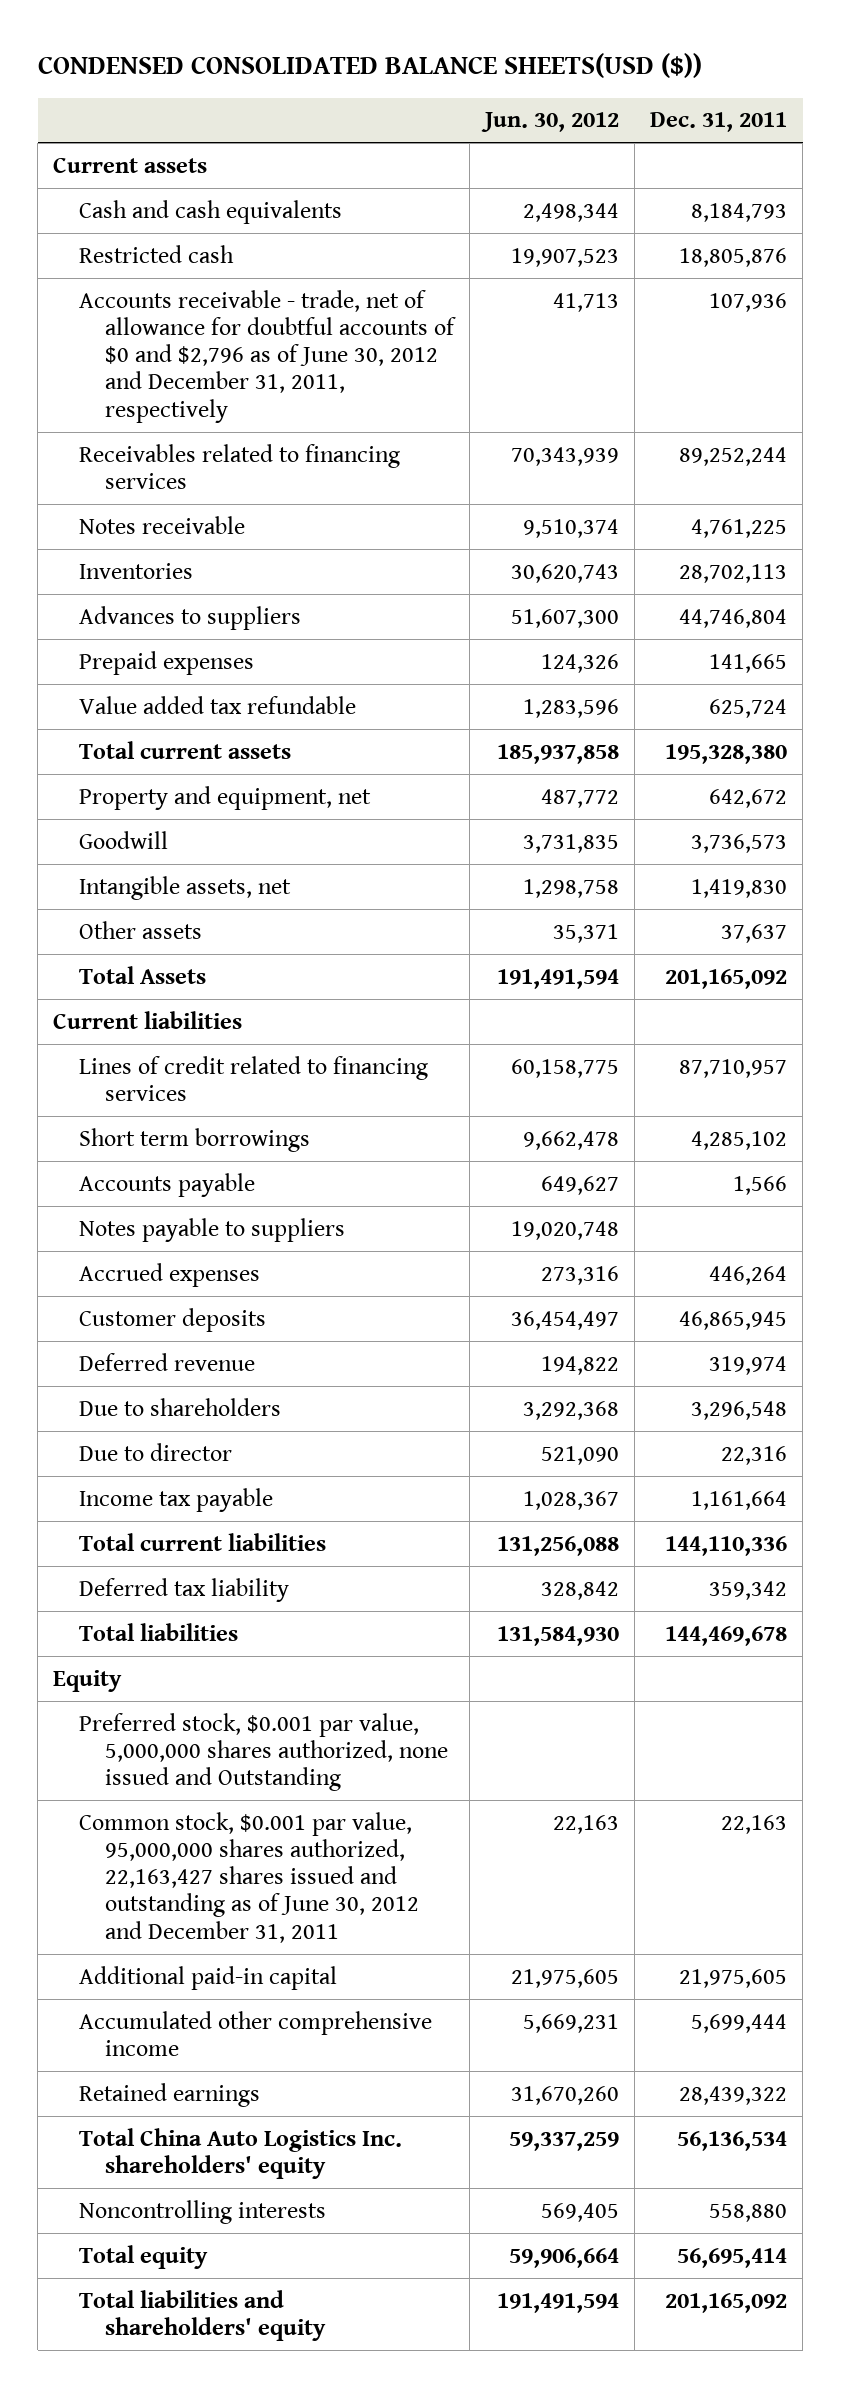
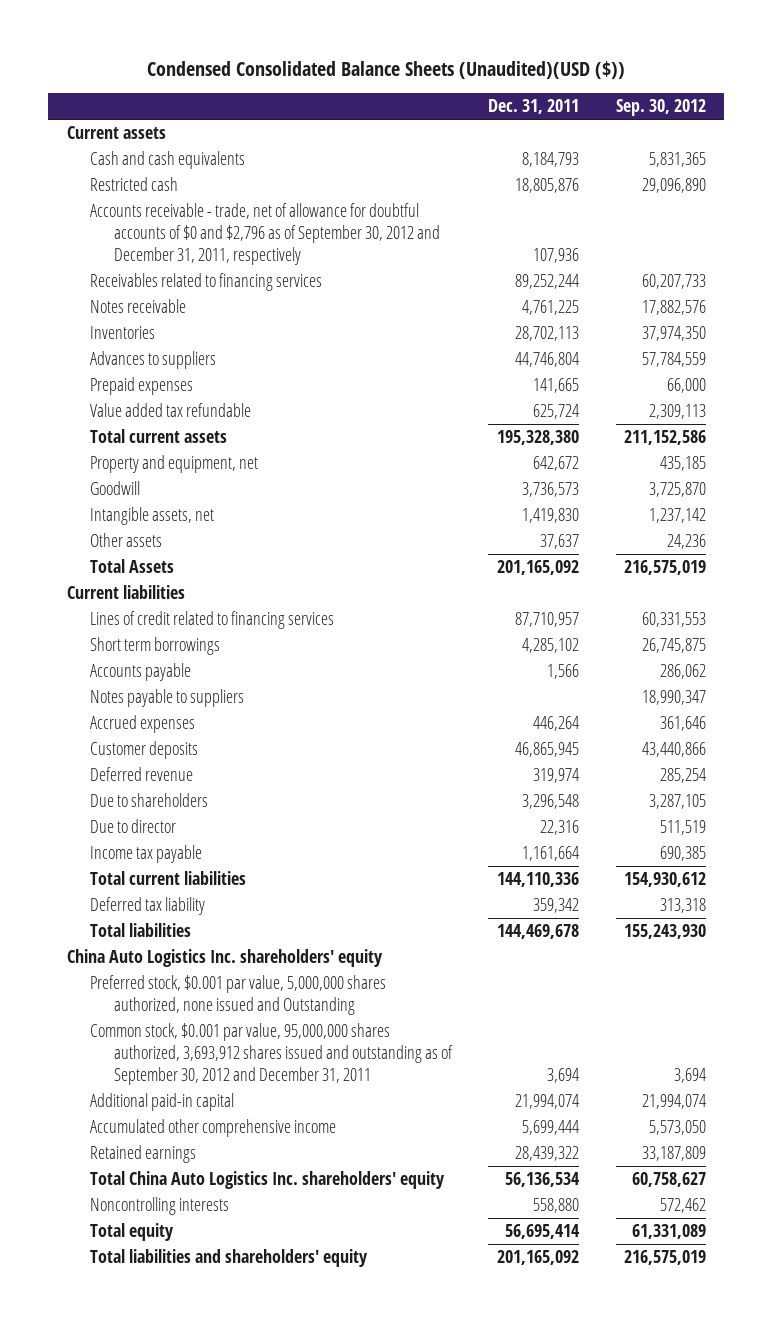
- CONDENSED CONSOLIDATED BALANCE SHEETS(USD ($))
+ Condensed Consolidated Balance Sheets (Unaudited)(USD ($))
- | Jun. 30, 2012 | Dec. 31, 2011
+ | Dec. 31, 2011 | Sep. 30, 2012
- Accounts receivable - trade, net of allowance for doubtful accounts of $0 and $2,796 as of June 30, 2012 and December 31, 2011, respectively | 41,713 | 107,936
+ Accounts receivable - trade, net of allowance for doubtful accounts of $0 and $2,796 as of September 30, 2012 and December 31, 2011, respectively | 107,936 |
- Equity
+ China Auto Logistics Inc. shareholders' equity
- Common stock, $0.001 par value, 95,000,000 shares authorized, 22,163,427 shares issued and outstanding as of June 30, 2012 and December 31, 2011 | 22,163 | 22,163
- Additional paid-in capital | 21,975,605 | 21,975,605
+ Common stock, $0.001 par value, 95,000,000 shares authorized, 3,693,912 shares issued and outstanding as of September 30, 2012 and December 31, 2011 | 3,694 | 3,694
+ Additional paid-in capital | 21,994,074 | 21,994,074

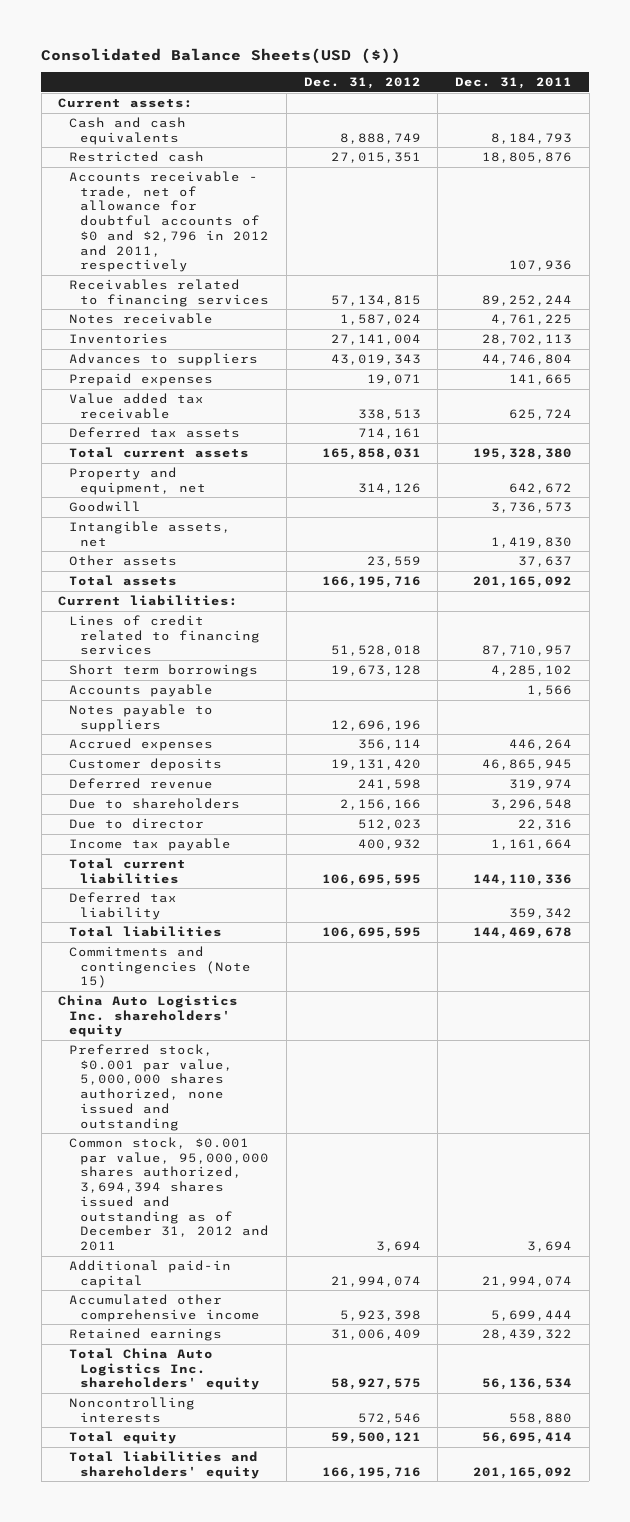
- Condensed Consolidated Balance Sheets (Unaudited)(USD ($))
+ Consolidated Balance Sheets(USD ($))
- | Dec. 31, 2011 | Sep. 30, 2012
+ | Dec. 31, 2012 | Dec. 31, 2011
- Current assets
+ Current assets:
- Accounts receivable - trade, net of allowance for doubtful accounts of $0 and $2,796 as of September 30, 2012 and December 31, 2011, respectively | 107,936 |
+ Accounts receivable - trade, net of allowance for doubtful accounts of $0 and $2,796 in 2012 and 2011, respectively | | 107,936
- Value added tax refundable | 625,724 | 2,309,113
+ Value added tax receivable | 338,513 | 625,724
+ Deferred tax assets | 714,161 |
- Total Assets | 201,165,092 | 216,575,019
- Current liabilities
+ Total assets | 166,195,716 | 201,165,092
+ Current liabilities:
+ Commitments and contingencies (Note 15)
- Preferred stock, $0.001 par value, 5,000,000 shares authorized, none issued and Outstanding
- Common stock, $0.001 par value, 95,000,000 shares authorized, 3,693,912 shares issued and outstanding as of September 30, 2012 and December 31, 2011 | 3,694 | 3,694
+ Preferred stock, $0.001 par value, 5,000,000 shares authorized, none issued and outstanding
+ Common stock, $0.001 par value, 95,000,000 shares authorized, 3,694,394 shares issued and outstanding as of December 31, 2012 and 2011 | 3,694 | 3,694

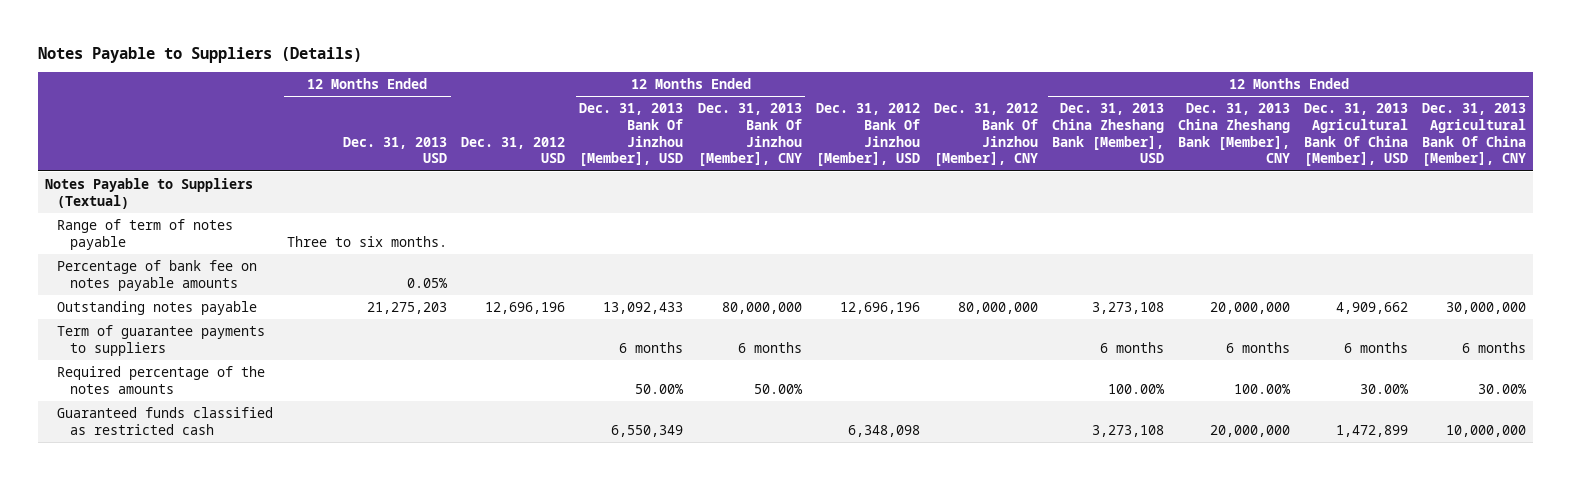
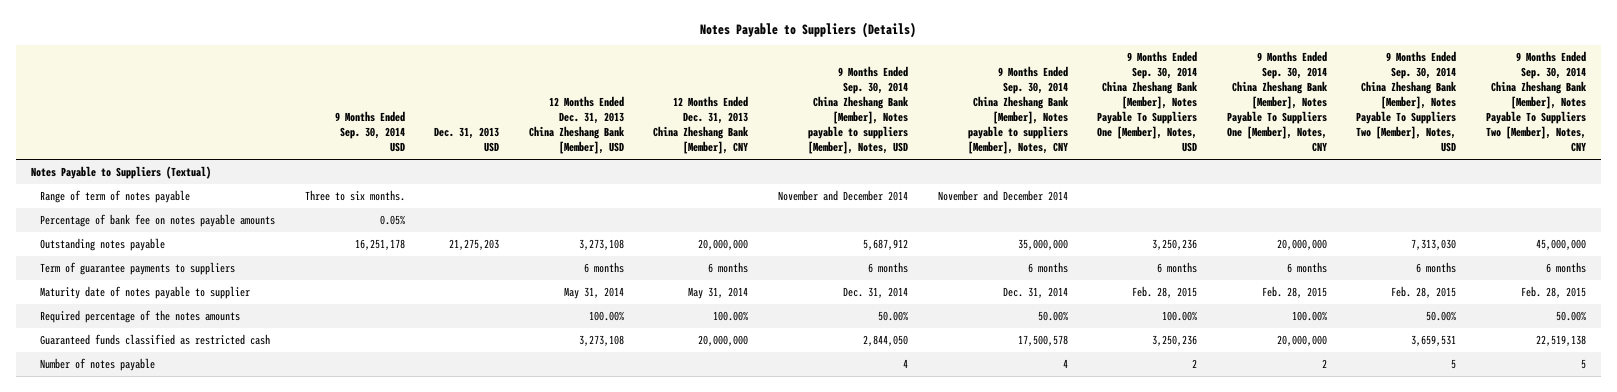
- | 12 Months Ended Dec. 31, 2013 USD | Dec. 31, 2012 USD | 12 Months Ended Dec. 31, 2013 Bank Of Jinzhou [Member], USD | 12 Months Ended Dec. 31, 2013 Bank Of Jinzhou [Member], CNY | Dec. 31, 2012 Bank Of Jinzhou [Member], USD | Dec. 31, 2012 Bank Of Jinzhou [Member], CNY | 12 Months Ended Dec. 31, 2013 China Zheshang Bank [Member], USD | 12 Months Ended Dec. 31, 2013 China Zheshang Bank [Member], CNY | 12 Months Ended Dec. 31, 2013 Agricultural Bank Of China [Member], USD | 12 Months Ended Dec. 31, 2013 Agricultural Bank Of China [Member], CNY
+ | 9 Months Ended Sep. 30, 2014 USD | Dec. 31, 2013 USD | 12 Months Ended Dec. 31, 2013 China Zheshang Bank [Member], USD | 12 Months Ended Dec. 31, 2013 China Zheshang Bank [Member], CNY | 9 Months Ended Sep. 30, 2014 China Zheshang Bank [Member], Notes payable to suppliers [Member], Notes, USD | 9 Months Ended Sep. 30, 2014 China Zheshang Bank [Member], Notes payable to suppliers [Member], Notes, CNY | 9 Months Ended Sep. 30, 2014 China Zheshang Bank [Member], Notes Payable To Suppliers One [Member], Notes, USD | 9 Months Ended Sep. 30, 2014 China Zheshang Bank [Member], Notes Payable To Suppliers One [Member], Notes, CNY | 9 Months Ended Sep. 30, 2014 China Zheshang Bank [Member], Notes Payable To Suppliers Two [Member], Notes, USD | 9 Months Ended Sep. 30, 2014 China Zheshang Bank [Member], Notes Payable To Suppliers Two [Member], Notes, CNY
+ Maturity date of notes payable to supplier | | | May 31, 2014 | May 31, 2014 | Dec. 31, 2014 | Dec. 31, 2014 | Feb. 28, 2015 | Feb. 28, 2015 | Feb. 28, 2015 | Feb. 28, 2015
+ Number of notes payable | | | | | 4 | 4 | 2 | 2 | 5 | 5

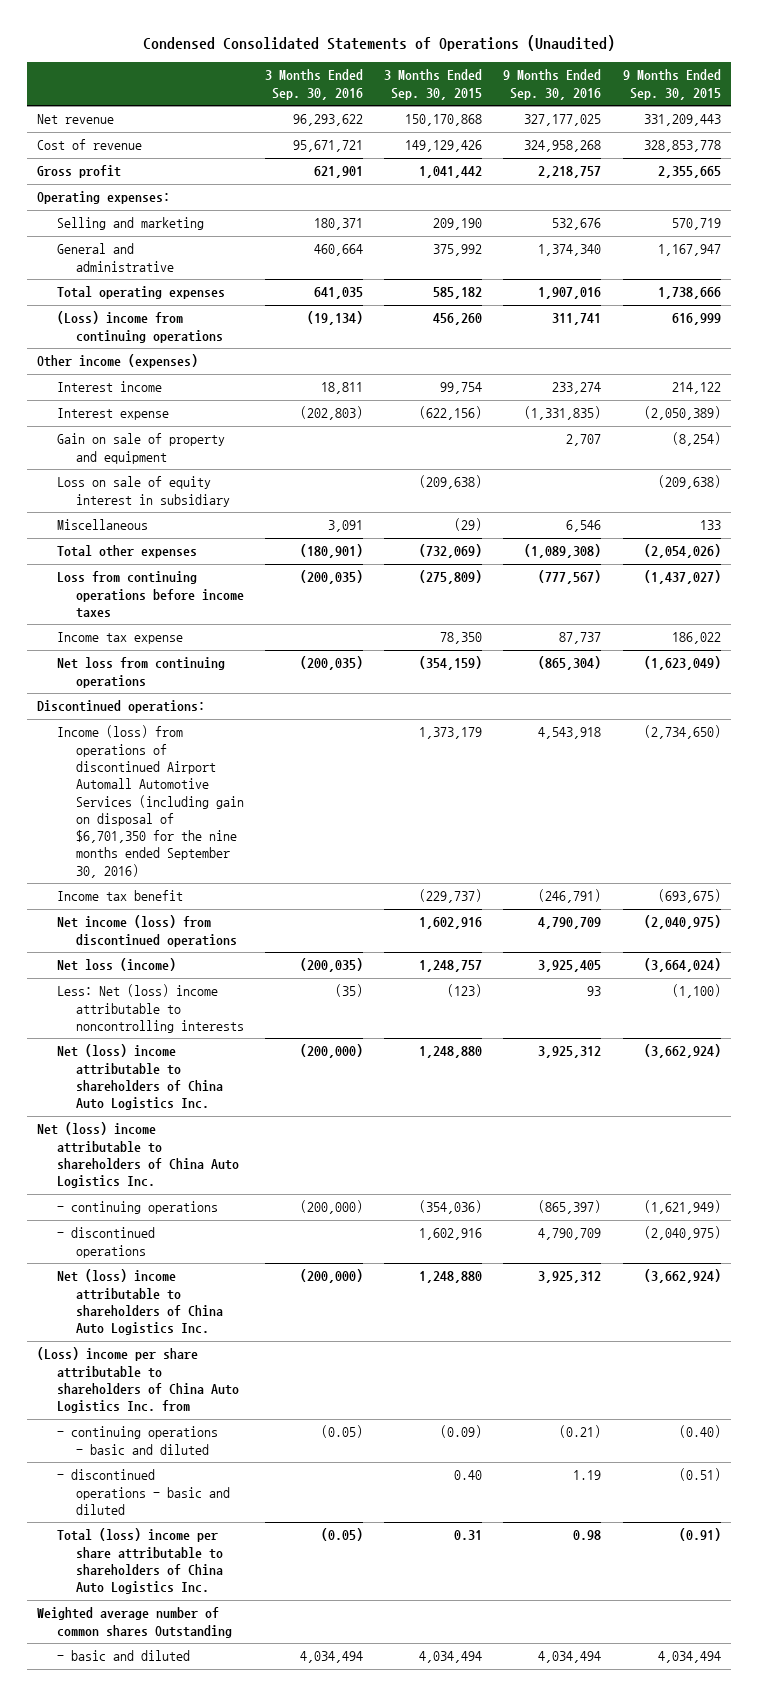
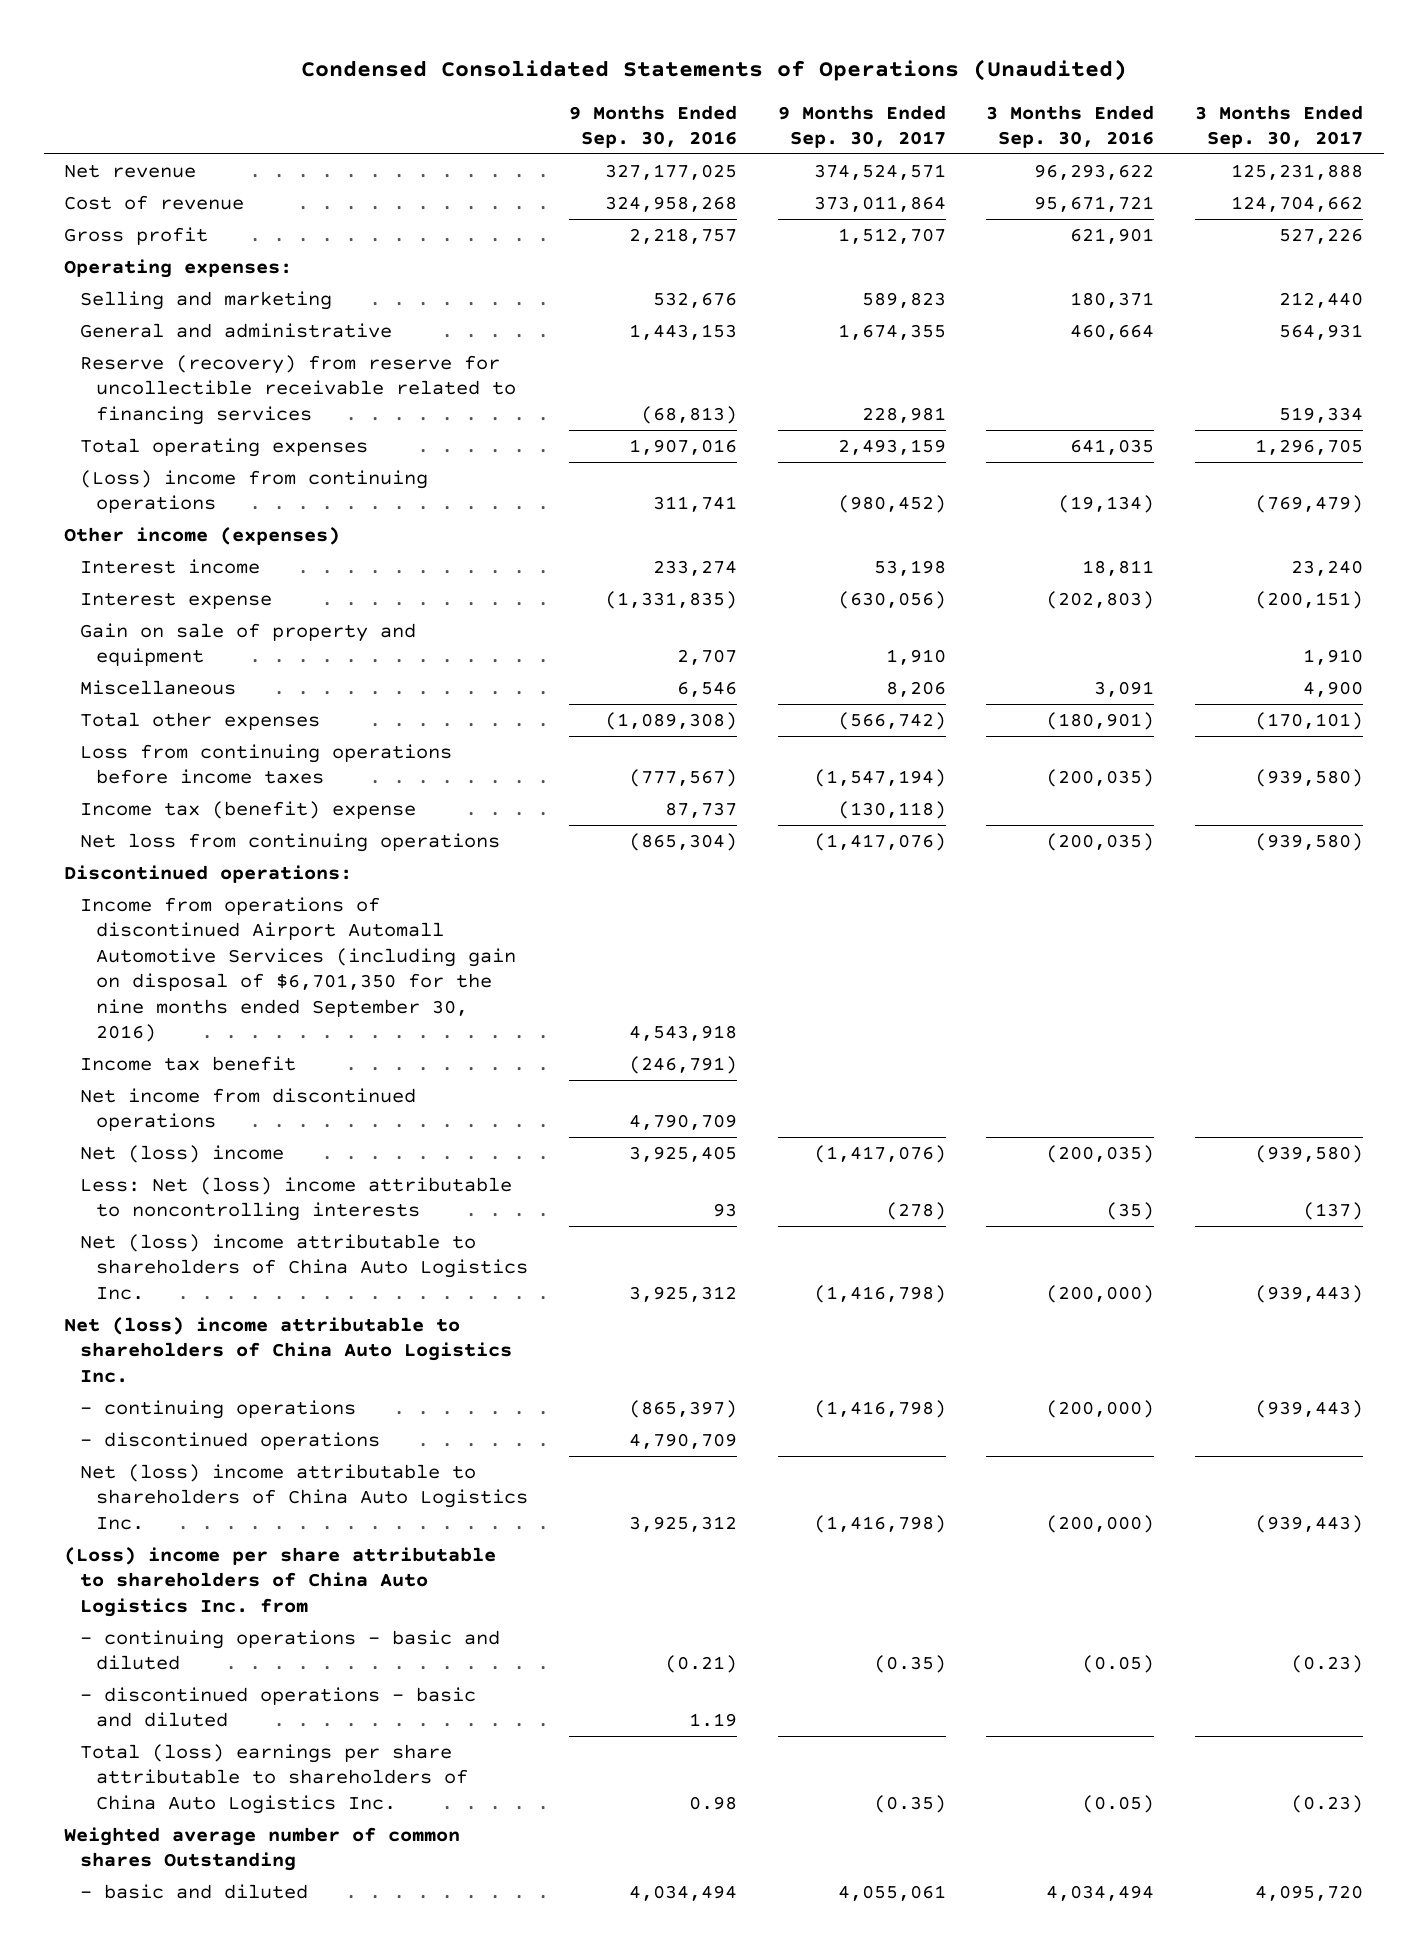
- | 3 Months Ended Sep. 30, 2016 | 3 Months Ended Sep. 30, 2015 | 9 Months Ended Sep. 30, 2016 | 9 Months Ended Sep. 30, 2015
+ | 9 Months Ended Sep. 30, 2016 | 9 Months Ended Sep. 30, 2017 | 3 Months Ended Sep. 30, 2016 | 3 Months Ended Sep. 30, 2017
- General and administrative | 460,664 | 375,992 | 1,374,340 | 1,167,947
+ General and administrative | 1,443,153 | 1,674,355 | 460,664 | 564,931
+ Reserve (recovery) from reserve for uncollectible receivable related to financing services | (68,813) | 228,981 | | 519,334
- Loss on sale of equity interest in subsidiary | | (209,638) | | (209,638)
- Income tax expense | | 78,350 | 87,737 | 186,022
+ Income tax (benefit) expense | 87,737 | (130,118) | |
- Income (loss) from operations of discontinued Airport Automall Automotive Services (including gain on disposal of $6,701,350 for the nine months ended September 30, 2016) | | 1,373,179 | 4,543,918 | (2,734,650)
+ Income from operations of discontinued Airport Automall Automotive Services (including gain on disposal of $6,701,350 for the nine months ended September 30, 2016) | 4,543,918 | | |
- Net income (loss) from discontinued operations | | 1,602,916 | 4,790,709 | (2,040,975)
- Net loss (income) | (200,035) | 1,248,757 | 3,925,405 | (3,664,024)
+ Net income from discontinued operations | 4,790,709 | | |
+ Net (loss) income | 3,925,405 | (1,417,076) | (200,035) | (939,580)
- Total (loss) income per share attributable to shareholders of China Auto Logistics Inc. | (0.05) | 0.31 | 0.98 | (0.91)
+ Total (loss) earnings per share attributable to shareholders of China Auto Logistics Inc. | 0.98 | (0.35) | (0.05) | (0.23)

